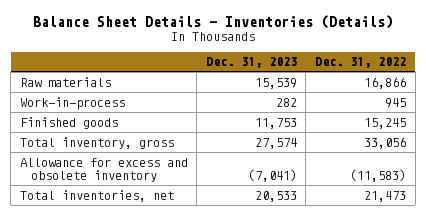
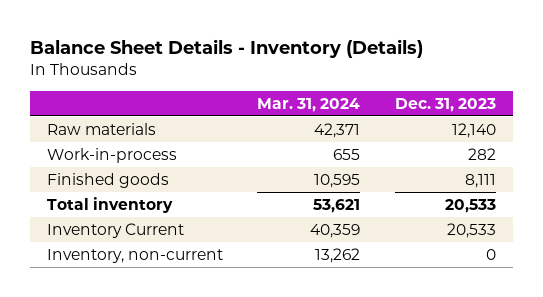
- Balance Sheet Details - Inventories (Details)
+ Balance Sheet Details - Inventory (Details)
- | Dec. 31, 2023 | Dec. 31, 2022
+ | Mar. 31, 2024 | Dec. 31, 2023
- Raw materials | 15,539 | 16,866
+ Raw materials | 42,371 | 12,140
- Finished goods | 11,753 | 15,245
- Total inventory, gross | 27,574 | 33,056
- Allowance for excess and obsolete inventory | (7,041) | (11,583)
- Total inventories, net | 20,533 | 21,473
+ Finished goods | 10,595 | 8,111
+ Total inventory | 53,621 | 20,533
+ Inventory Current | 40,359 | 20,533
+ Inventory, non-current | 13,262 | 0

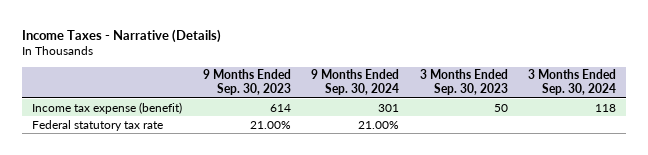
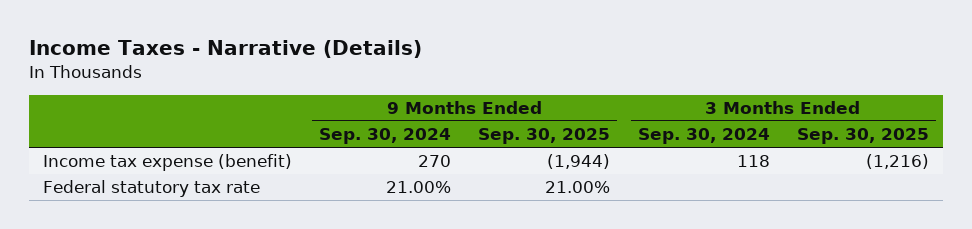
- | 9 Months Ended Sep. 30, 2023 | 9 Months Ended Sep. 30, 2024 | 3 Months Ended Sep. 30, 2023 | 3 Months Ended Sep. 30, 2024
+ | 9 Months Ended Sep. 30, 2024 | 9 Months Ended Sep. 30, 2025 | 3 Months Ended Sep. 30, 2024 | 3 Months Ended Sep. 30, 2025
- Income tax expense (benefit) | 614 | 301 | 50 | 118
+ Income tax expense (benefit) | 270 | (1,944) | 118 | (1,216)

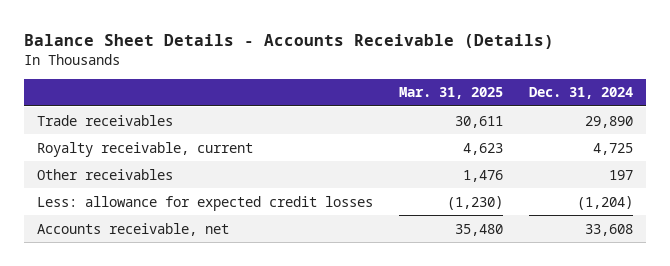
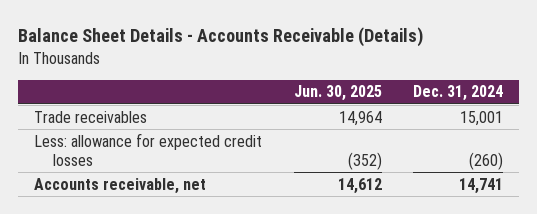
- | Mar. 31, 2025 | Dec. 31, 2024
+ | Jun. 30, 2025 | Dec. 31, 2024
- Trade receivables | 30,611 | 29,890
- Royalty receivable, current | 4,623 | 4,725
- Other receivables | 1,476 | 197
- Less: allowance for expected credit losses | (1,230) | (1,204)
- Accounts receivable, net | 35,480 | 33,608
+ Trade receivables | 14,964 | 15,001
+ Less: allowance for expected credit losses | (352) | (260)
+ Accounts receivable, net | 14,612 | 14,741

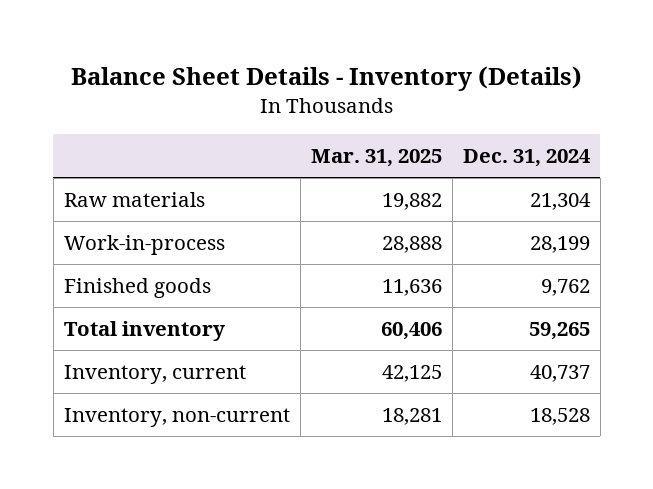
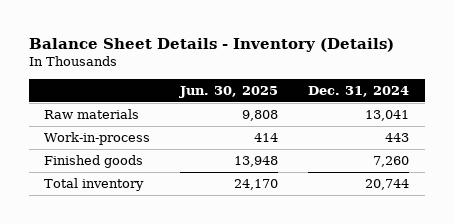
- | Mar. 31, 2025 | Dec. 31, 2024
+ | Jun. 30, 2025 | Dec. 31, 2024
- Raw materials | 19,882 | 21,304
- Work-in-process | 28,888 | 28,199
- Finished goods | 11,636 | 9,762
- Total inventory | 60,406 | 59,265
- Inventory, current | 42,125 | 40,737
- Inventory, non-current | 18,281 | 18,528
+ Raw materials | 9,808 | 13,041
+ Work-in-process | 414 | 443
+ Finished goods | 13,948 | 7,260
+ Total inventory | 24,170 | 20,744

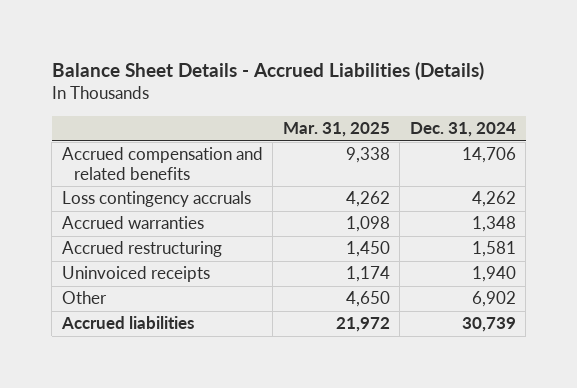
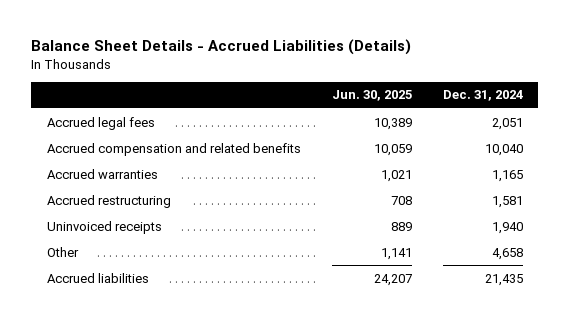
- | Mar. 31, 2025 | Dec. 31, 2024
+ | Jun. 30, 2025 | Dec. 31, 2024
- Accrued compensation and related benefits | 9,338 | 14,706
- Loss contingency accruals | 4,262 | 4,262
- Accrued warranties | 1,098 | 1,348
+ Accrued legal fees | 10,389 | 2,051
+ Accrued compensation and related benefits | 10,059 | 10,040
+ Accrued warranties | 1,021 | 1,165
- Other | 4,650 | 6,902
- Accrued liabilities | 21,972 | 30,739
+ Other | 1,141 | 4,658
+ Accrued liabilities | 24,207 | 21,435

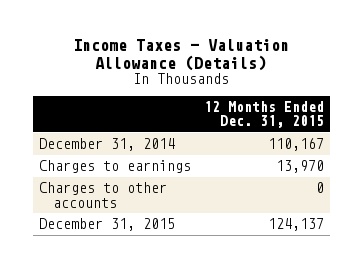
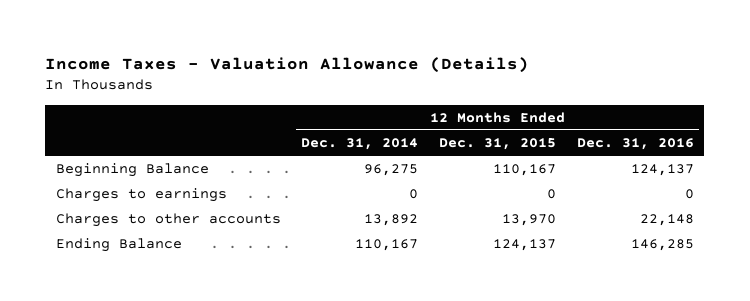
- | 12 Months Ended Dec. 31, 2015
+ | 12 Months Ended Dec. 31, 2014 | 12 Months Ended Dec. 31, 2015 | 12 Months Ended Dec. 31, 2016
- December 31, 2014 | 110,167
- Charges to earnings | 13,970
- Charges to other accounts | 0
- December 31, 2015 | 124,137
+ Beginning Balance | 96,275 | 110,167 | 124,137
+ Charges to earnings | 0 | 0 | 0
+ Charges to other accounts | 13,892 | 13,970 | 22,148
+ Ending Balance | 110,167 | 124,137 | 146,285

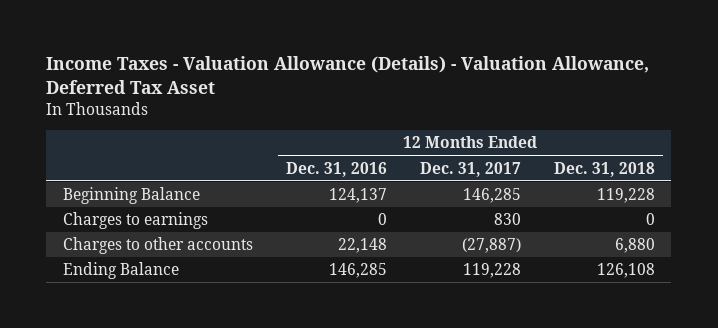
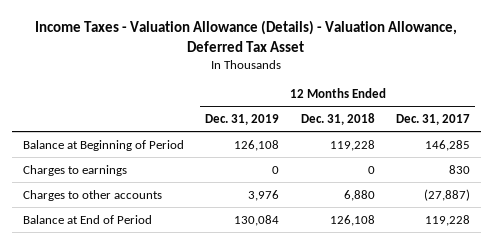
- | 12 Months Ended Dec. 31, 2016 | 12 Months Ended Dec. 31, 2017 | 12 Months Ended Dec. 31, 2018
+ | 12 Months Ended Dec. 31, 2019 | 12 Months Ended Dec. 31, 2018 | 12 Months Ended Dec. 31, 2017
- Beginning Balance | 124,137 | 146,285 | 119,228
+ Balance at Beginning of Period | 126,108 | 119,228 | 146,285
- Ending Balance | 146,285 | 119,228 | 126,108
+ Balance at End of Period | 130,084 | 126,108 | 119,228

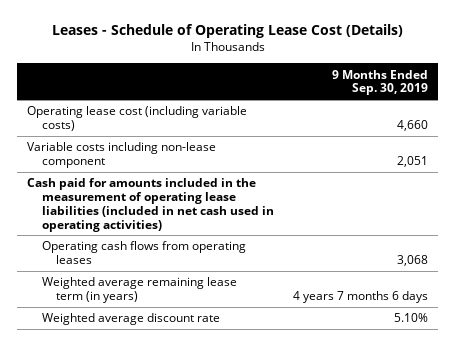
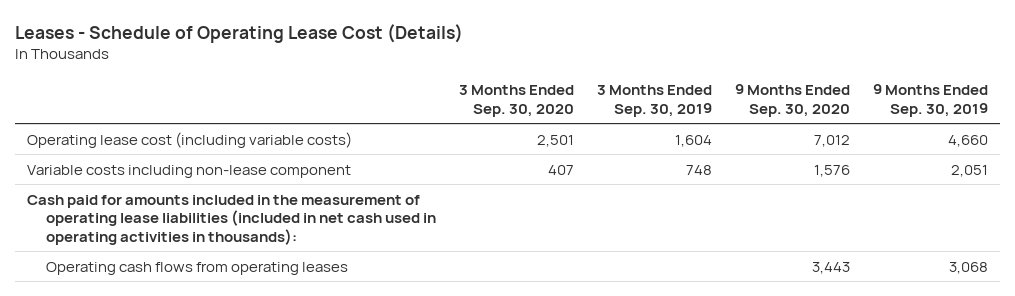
- | 9 Months Ended Sep. 30, 2019
+ | 3 Months Ended Sep. 30, 2020 | 3 Months Ended Sep. 30, 2019 | 9 Months Ended Sep. 30, 2020 | 9 Months Ended Sep. 30, 2019
- Cash paid for amounts included in the measurement of operating lease liabilities (included in net cash used in operating activities)
+ Cash paid for amounts included in the measurement of operating lease liabilities (included in net cash used in operating activities in thousands):
- Weighted average remaining lease term (in years) | 4 years 7 months 6 days
- Weighted average discount rate | 5.10%

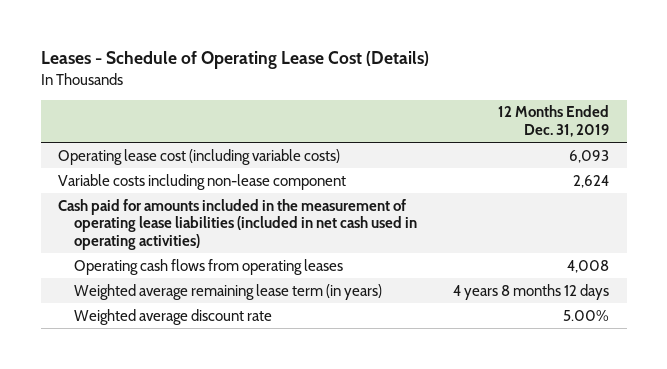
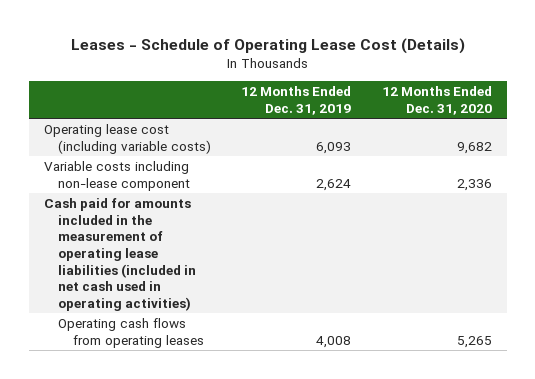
- | 12 Months Ended Dec. 31, 2019
+ | 12 Months Ended Dec. 31, 2019 | 12 Months Ended Dec. 31, 2020
- Weighted average remaining lease term (in years) | 4 years 8 months 12 days
- Weighted average discount rate | 5.00%

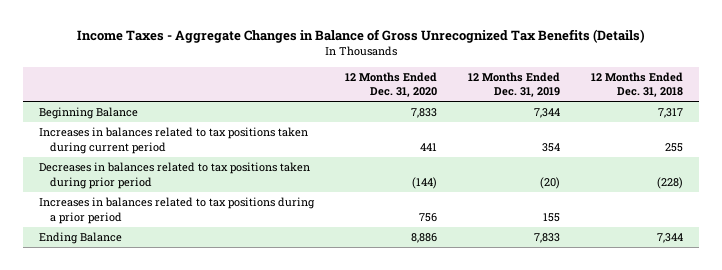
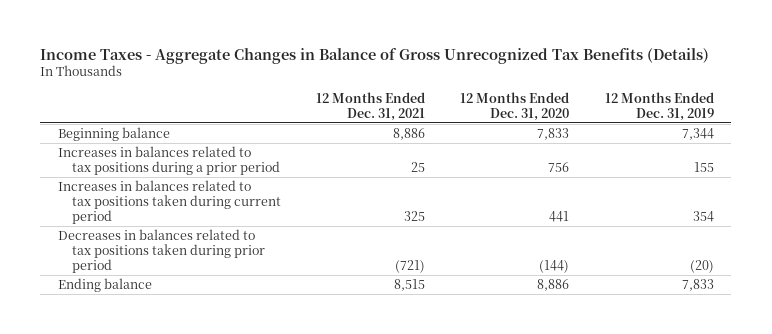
- | 12 Months Ended Dec. 31, 2020 | 12 Months Ended Dec. 31, 2019 | 12 Months Ended Dec. 31, 2018
+ | 12 Months Ended Dec. 31, 2021 | 12 Months Ended Dec. 31, 2020 | 12 Months Ended Dec. 31, 2019
- Beginning Balance | 7,833 | 7,344 | 7,317
+ Beginning balance | 8,886 | 7,833 | 7,344
moved up: Increases in balances related to tax positions during a prior period | 25 | 756 | 155
- Ending Balance | 8,886 | 7,833 | 7,344
+ Ending balance | 8,515 | 8,886 | 7,833

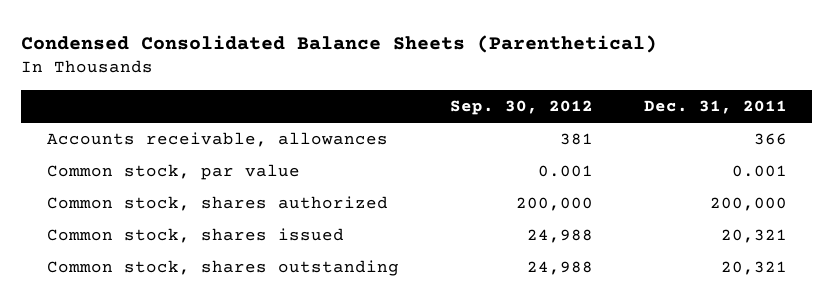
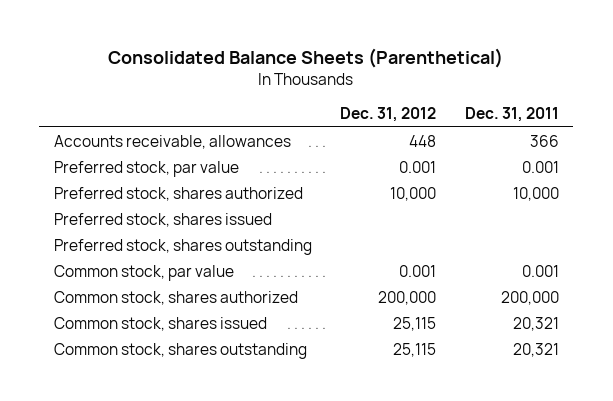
- Condensed Consolidated Balance Sheets (Parenthetical)
+ Consolidated Balance Sheets (Parenthetical)
- | Sep. 30, 2012 | Dec. 31, 2011
+ | Dec. 31, 2012 | Dec. 31, 2011
+ Preferred stock, par value | 0.001 | 0.001
+ Preferred stock, shares authorized | 10,000 | 10,000
+ Preferred stock, shares issued
+ Preferred stock, shares outstanding

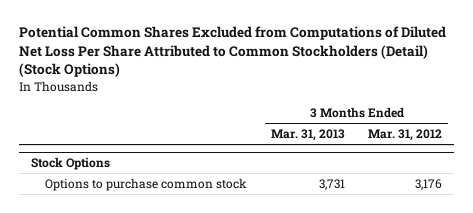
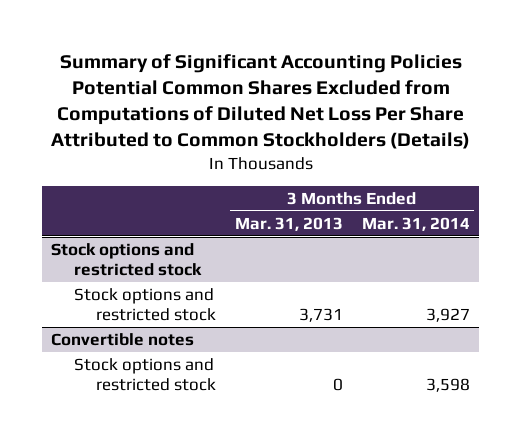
- Potential Common Shares Excluded from Computations of Diluted Net Loss Per Share Attributed to Common Stockholders (Detail) (Stock Options)
+ Summary of Significant Accounting Policies Potential Common Shares Excluded from Computations of Diluted Net Loss Per Share Attributed to Common Stockholders (Details)
- | 3 Months Ended Mar. 31, 2013 | 3 Months Ended Mar. 31, 2012
+ | 3 Months Ended Mar. 31, 2013 | 3 Months Ended Mar. 31, 2014
- Stock Options
- Options to purchase common stock | 3,731 | 3,176
+ Stock options and restricted stock
+ Stock options and restricted stock | 3,731 | 3,927
+ Convertible notes
+ Stock options and restricted stock | 0 | 3,598

